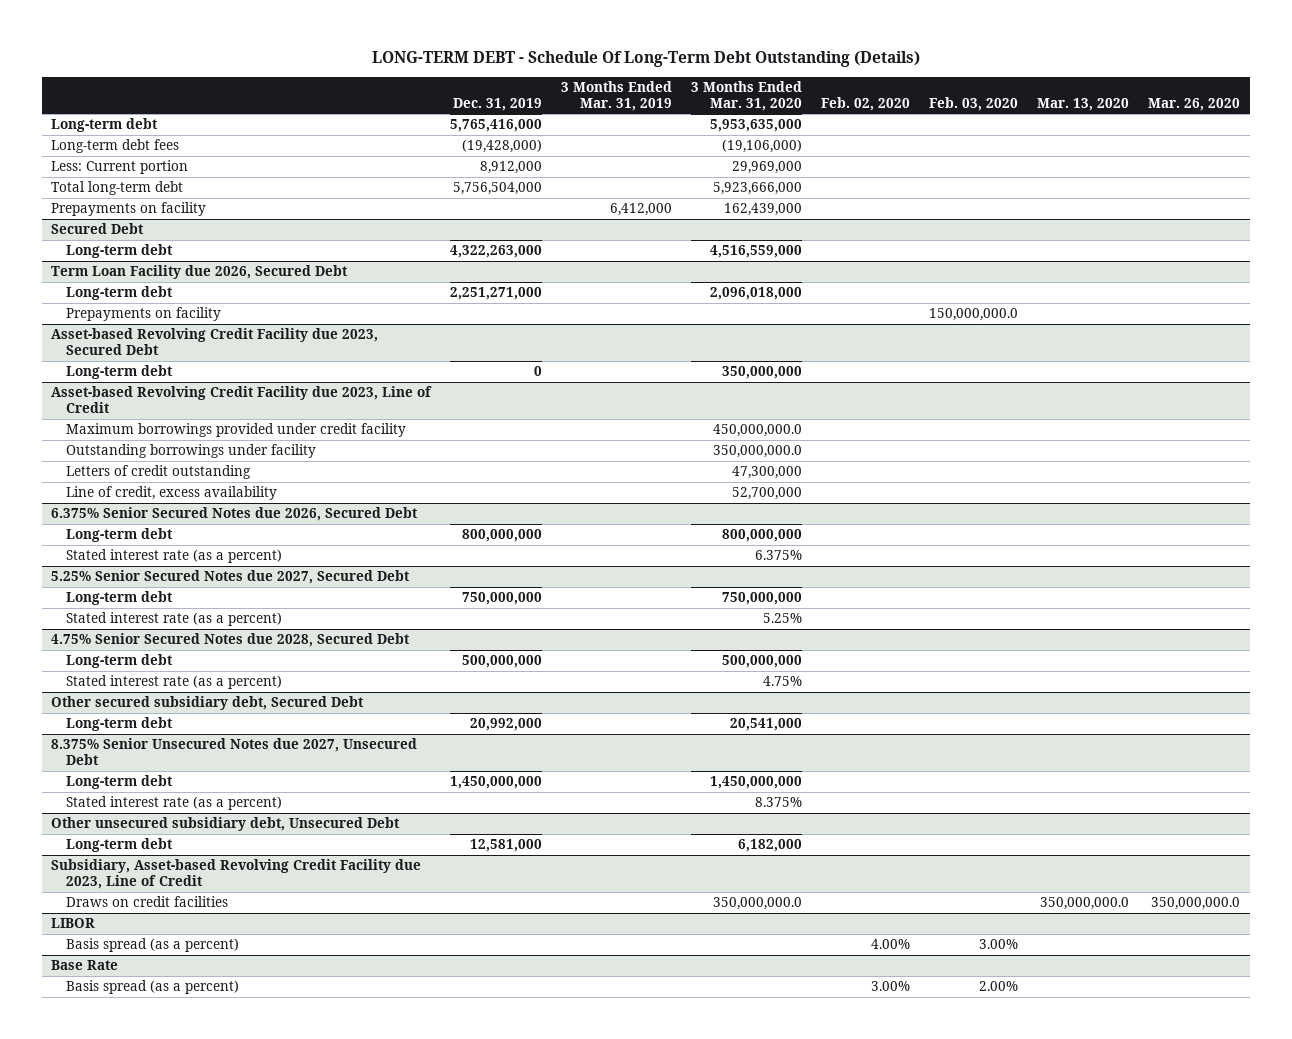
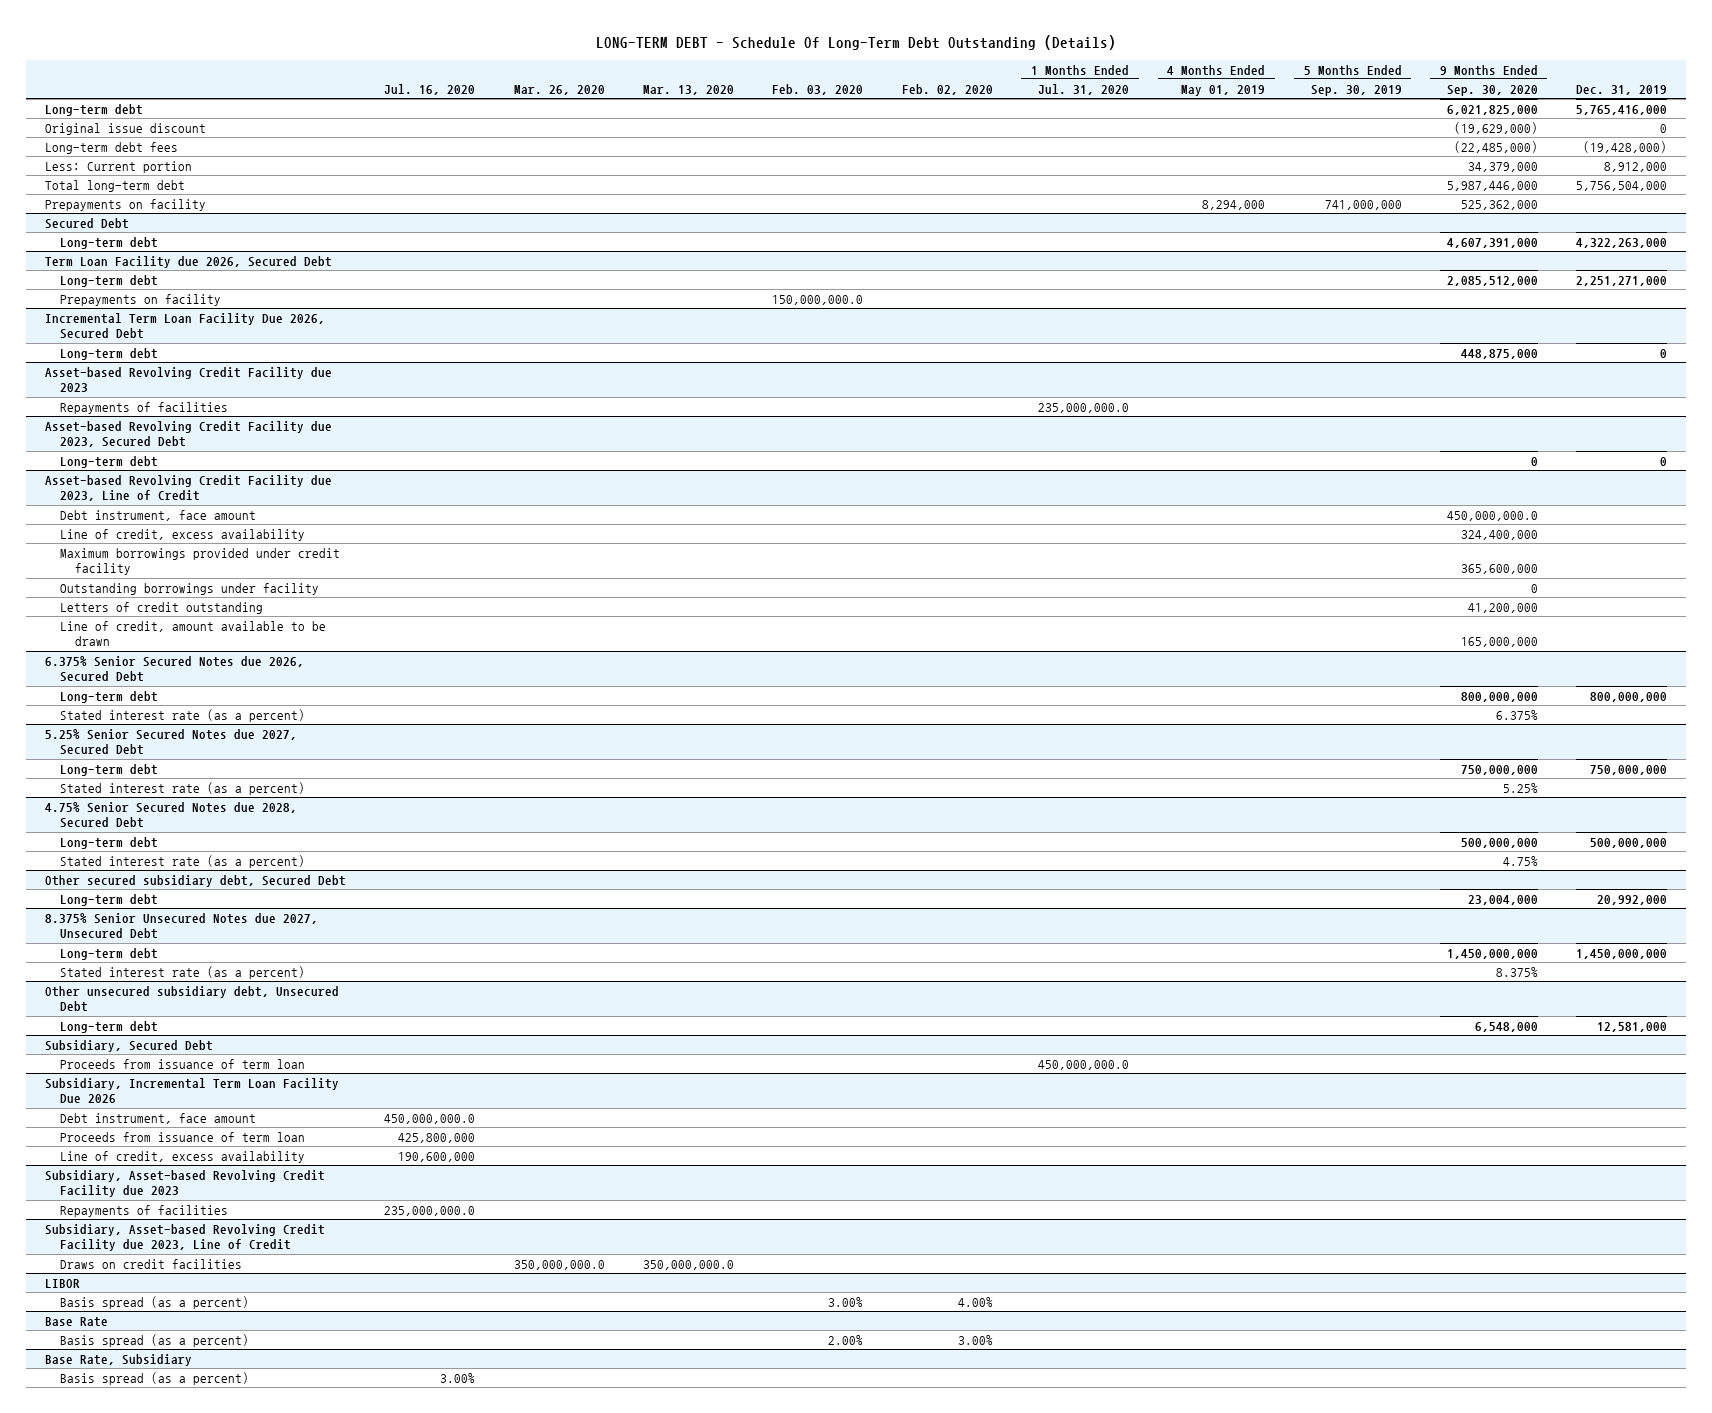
- | Dec. 31, 2019 | 3 Months Ended Mar. 31, 2019 | 3 Months Ended Mar. 31, 2020 | Feb. 02, 2020 | Feb. 03, 2020 | Mar. 13, 2020 | Mar. 26, 2020
+ | Jul. 16, 2020 | Mar. 26, 2020 | Mar. 13, 2020 | Feb. 03, 2020 | Feb. 02, 2020 | 1 Months Ended Jul. 31, 2020 | 4 Months Ended May 01, 2019 | 5 Months Ended Sep. 30, 2019 | 9 Months Ended Sep. 30, 2020 | Dec. 31, 2019
+ Original issue discount | | | | | | | | | (19,629,000) | 0
+ Incremental Term Loan Facility Due 2026, Secured Debt
+ Long-term debt | | | | | | | | | 448,875,000 | 0
+ Asset-based Revolving Credit Facility due 2023
+ Repayments of facilities | | | | | | 235,000,000.0 | | | |
@ Asset-based Revolving Credit Facility due 2023, Line of Credit
+ Debt instrument, face amount | | | | | | | | | 450,000,000.0 |
moved up: Line of credit, excess availability | | | | | | | | | 324,400,000 |
+ Line of credit, amount available to be drawn | | | | | | | | | 165,000,000 |
+ Subsidiary, Secured Debt
+ Proceeds from issuance of term loan | | | | | | 450,000,000.0 | | | |
+ Subsidiary, Incremental Term Loan Facility Due 2026
+ Debt instrument, face amount | 450,000,000.0 | | | | | | | | |
+ Proceeds from issuance of term loan | 425,800,000 | | | | | | | | |
+ Line of credit, excess availability | 190,600,000 | | | | | | | | |
+ Subsidiary, Asset-based Revolving Credit Facility due 2023
+ Repayments of facilities | 235,000,000.0 | | | | | | | | |
+ Base Rate, Subsidiary
+ Basis spread (as a percent) | 3.00% | | | | | | | | |

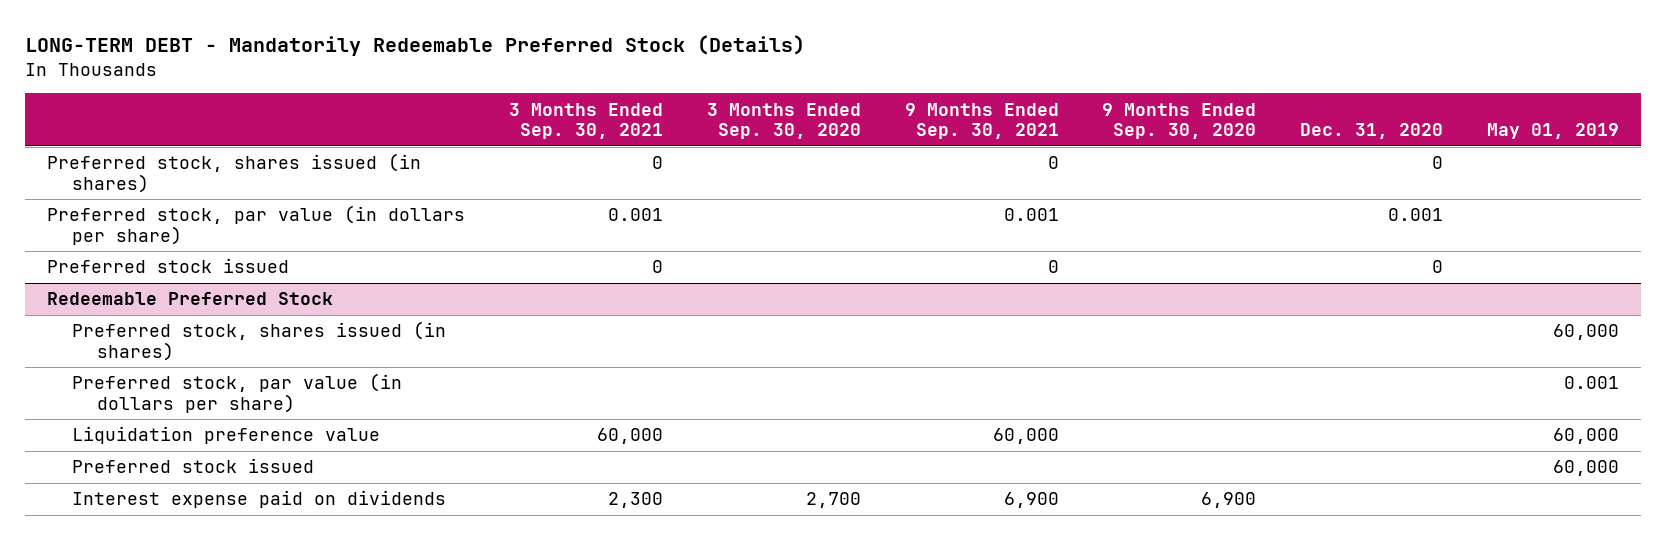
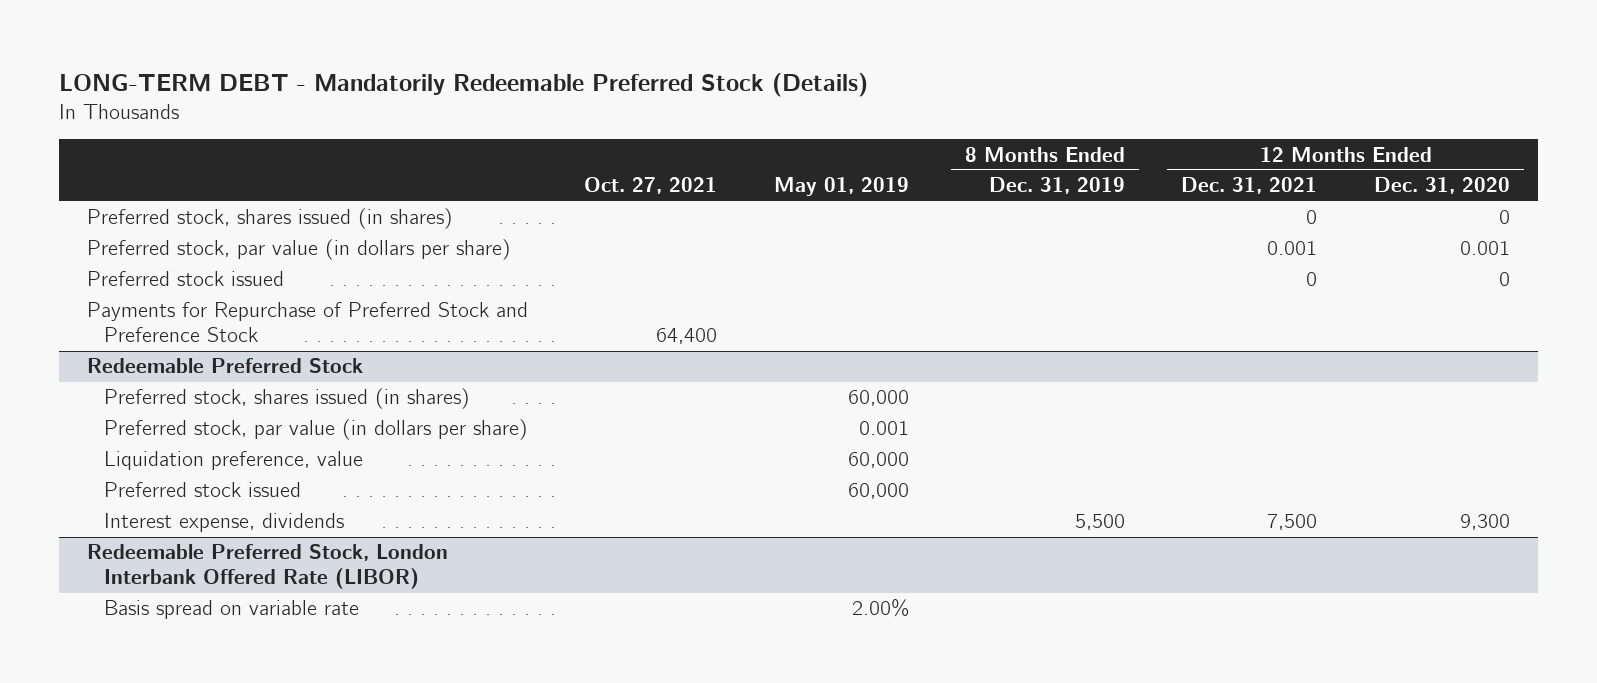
- | 3 Months Ended Sep. 30, 2021 | 3 Months Ended Sep. 30, 2020 | 9 Months Ended Sep. 30, 2021 | 9 Months Ended Sep. 30, 2020 | Dec. 31, 2020 | May 01, 2019
+ | Oct. 27, 2021 | May 01, 2019 | 8 Months Ended Dec. 31, 2019 | 12 Months Ended Dec. 31, 2021 | 12 Months Ended Dec. 31, 2020
+ Payments for Repurchase of Preferred Stock and Preference Stock | 64,400 | | | |
@ Redeemable Preferred Stock
- Liquidation preference value | 60,000 | | 60,000 | | | 60,000
+ Liquidation preference, value | | 60,000 | | |
- Interest expense paid on dividends | 2,300 | 2,700 | 6,900 | 6,900 | |
+ Interest expense, dividends | | | 5,500 | 7,500 | 9,300
+ Redeemable Preferred Stock, London Interbank Offered Rate (LIBOR)
+ Basis spread on variable rate | | 2.00% | | |

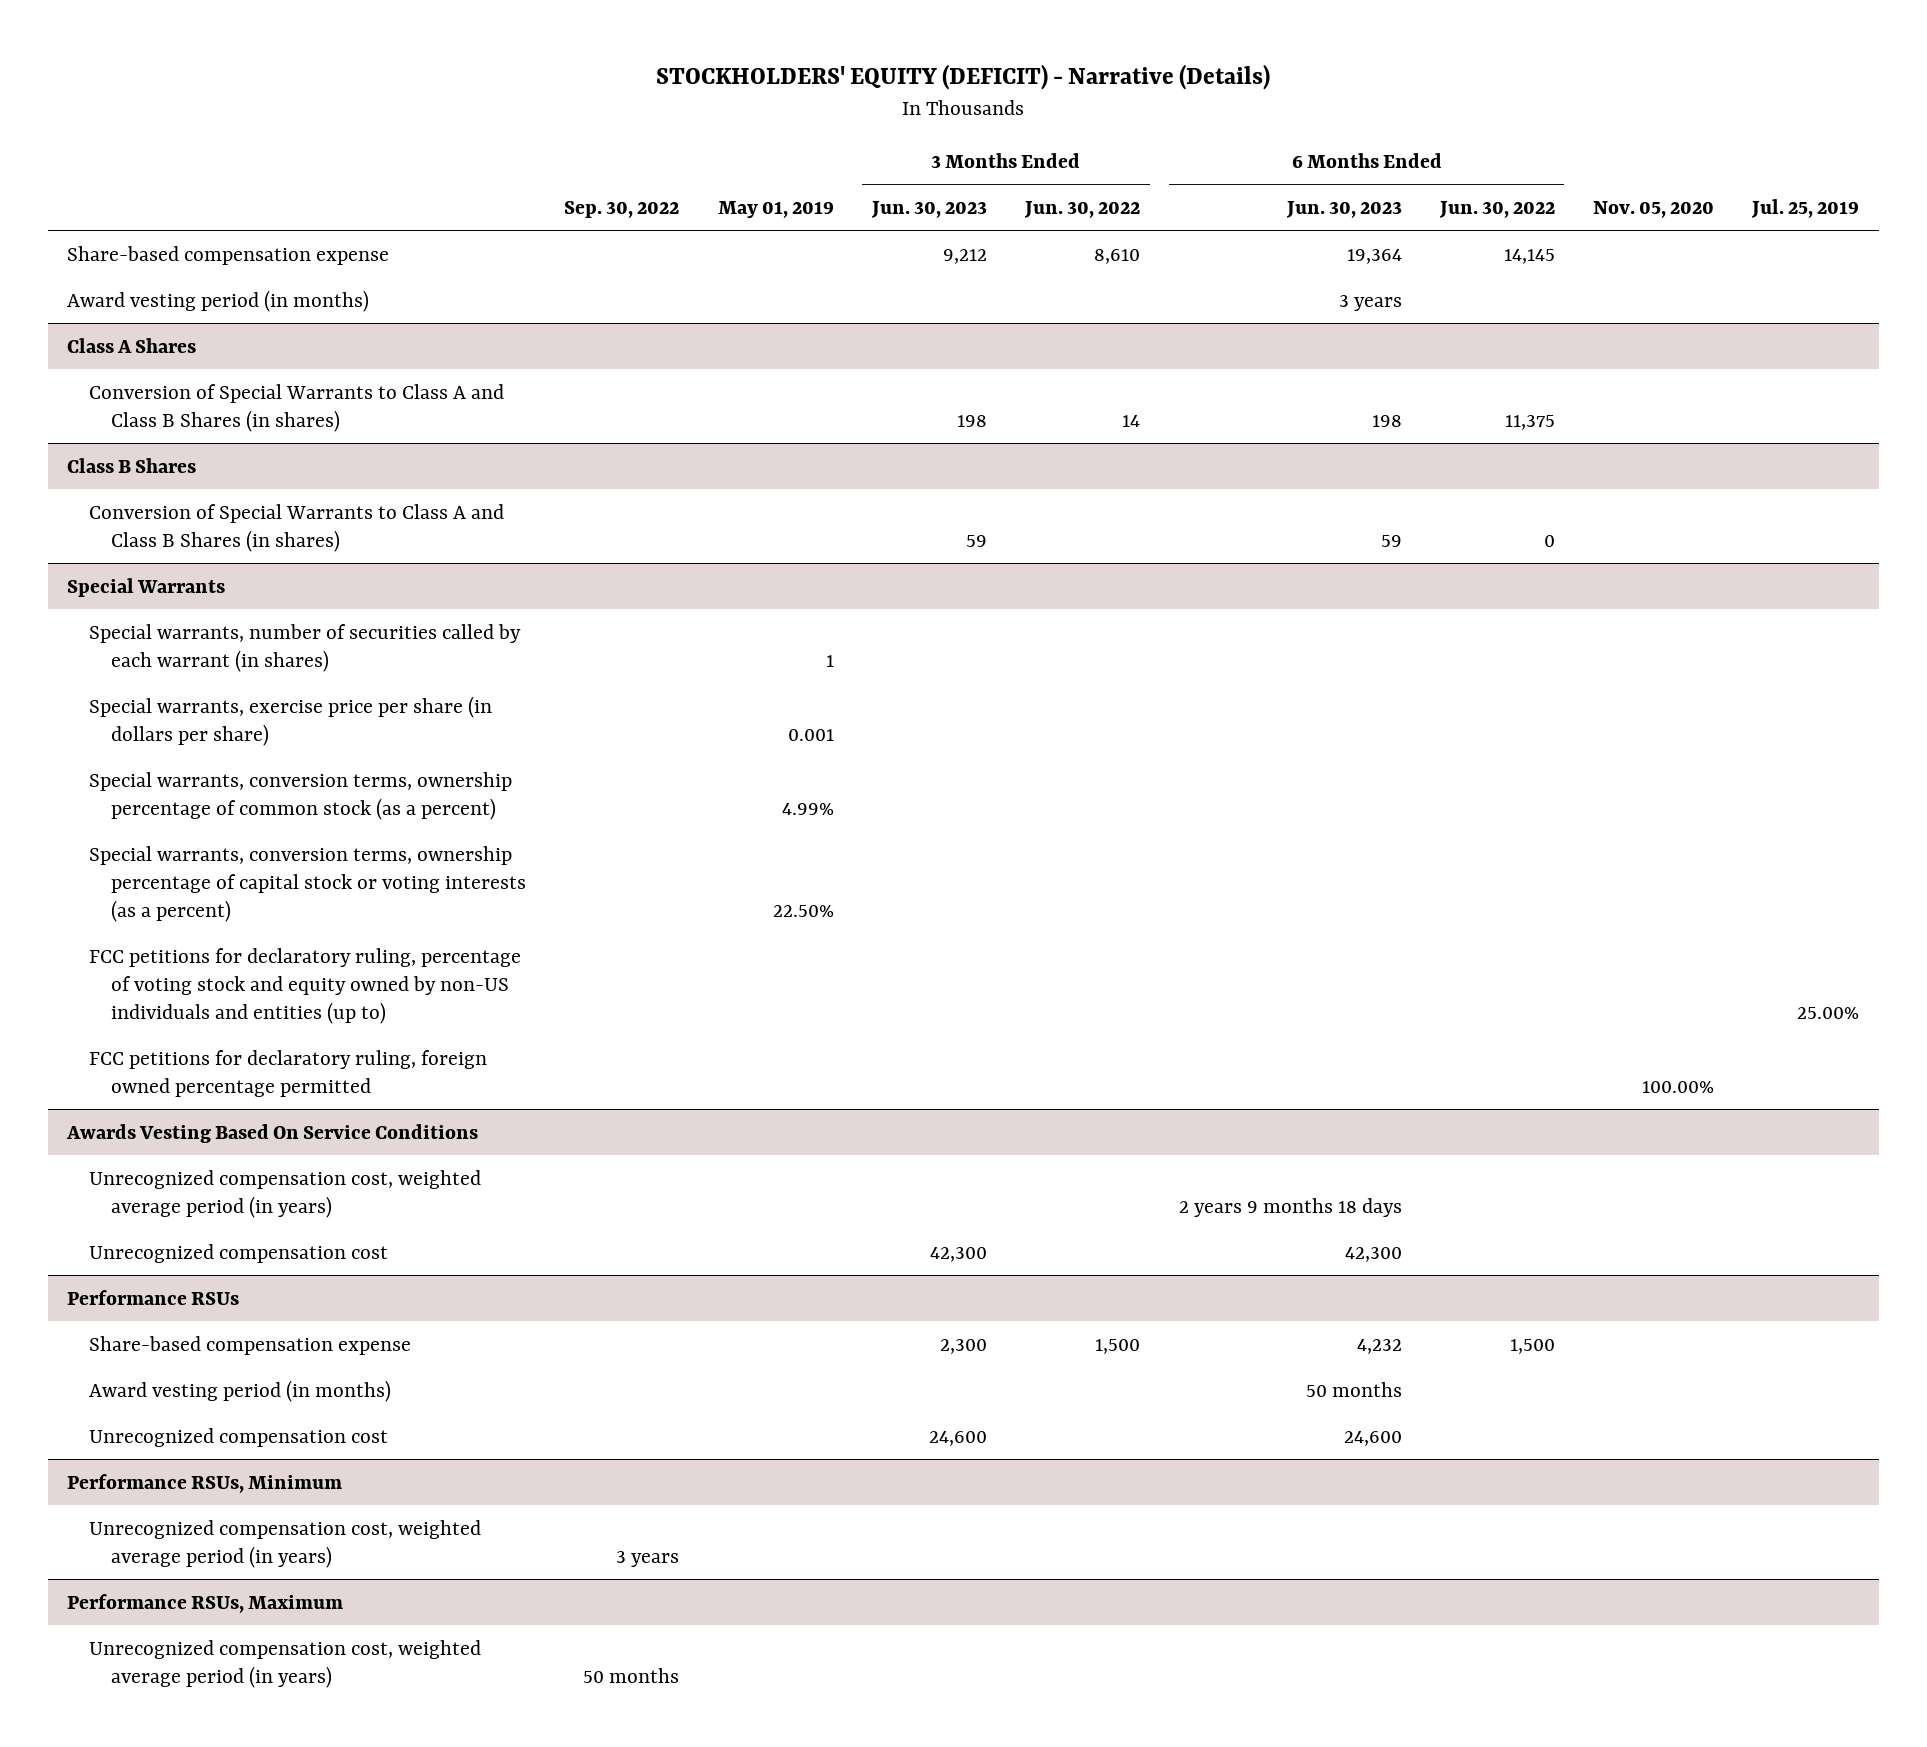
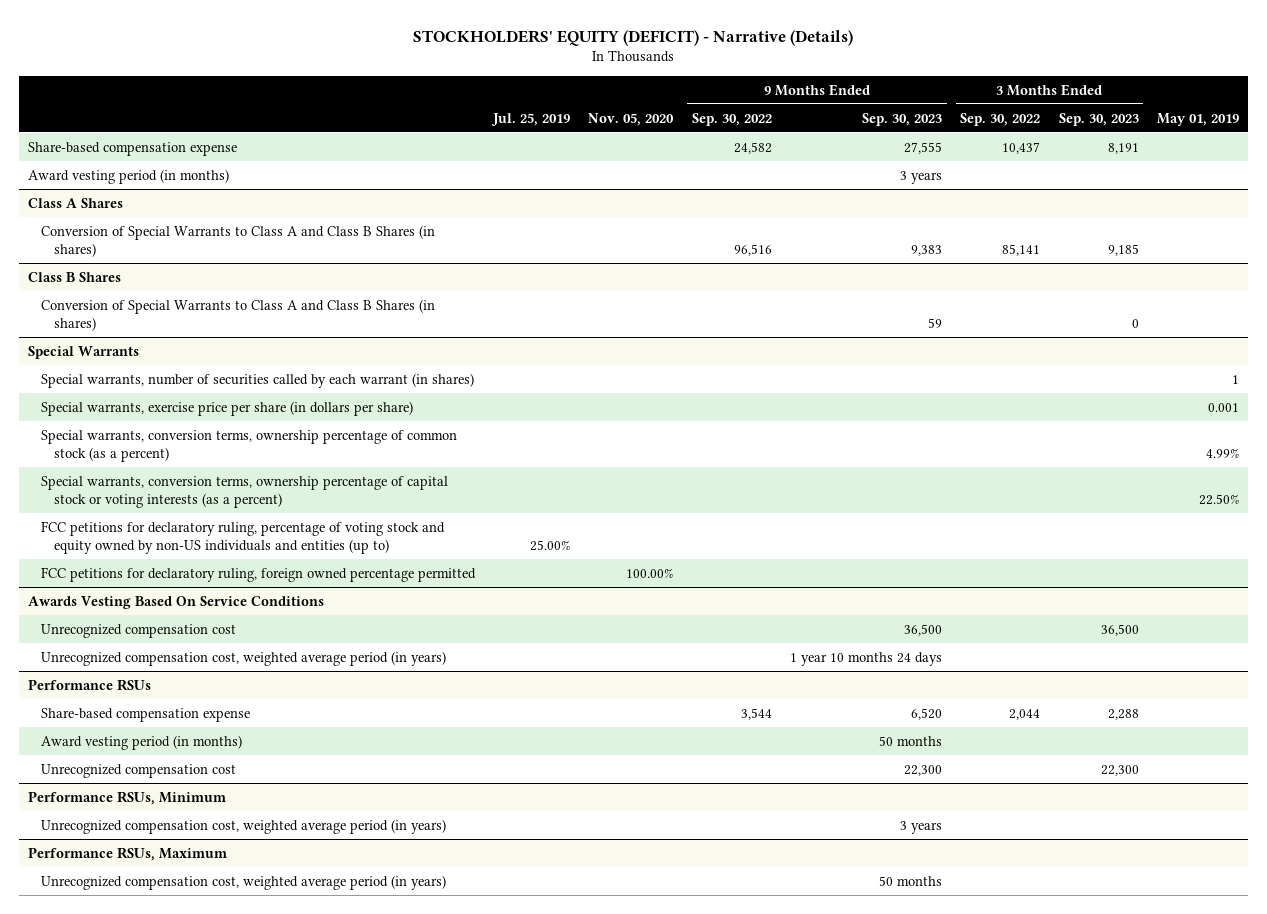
- | Sep. 30, 2022 | May 01, 2019 | 3 Months Ended Jun. 30, 2023 | 3 Months Ended Jun. 30, 2022 | 6 Months Ended Jun. 30, 2023 | 6 Months Ended Jun. 30, 2022 | Nov. 05, 2020 | Jul. 25, 2019
+ | Jul. 25, 2019 | Nov. 05, 2020 | 9 Months Ended Sep. 30, 2022 | 9 Months Ended Sep. 30, 2023 | 3 Months Ended Sep. 30, 2022 | 3 Months Ended Sep. 30, 2023 | May 01, 2019
@ Awards Vesting Based On Service Conditions
moved down: Unrecognized compensation cost, weighted average period (in years) | | | | 1 year 10 months 24 days | | |

